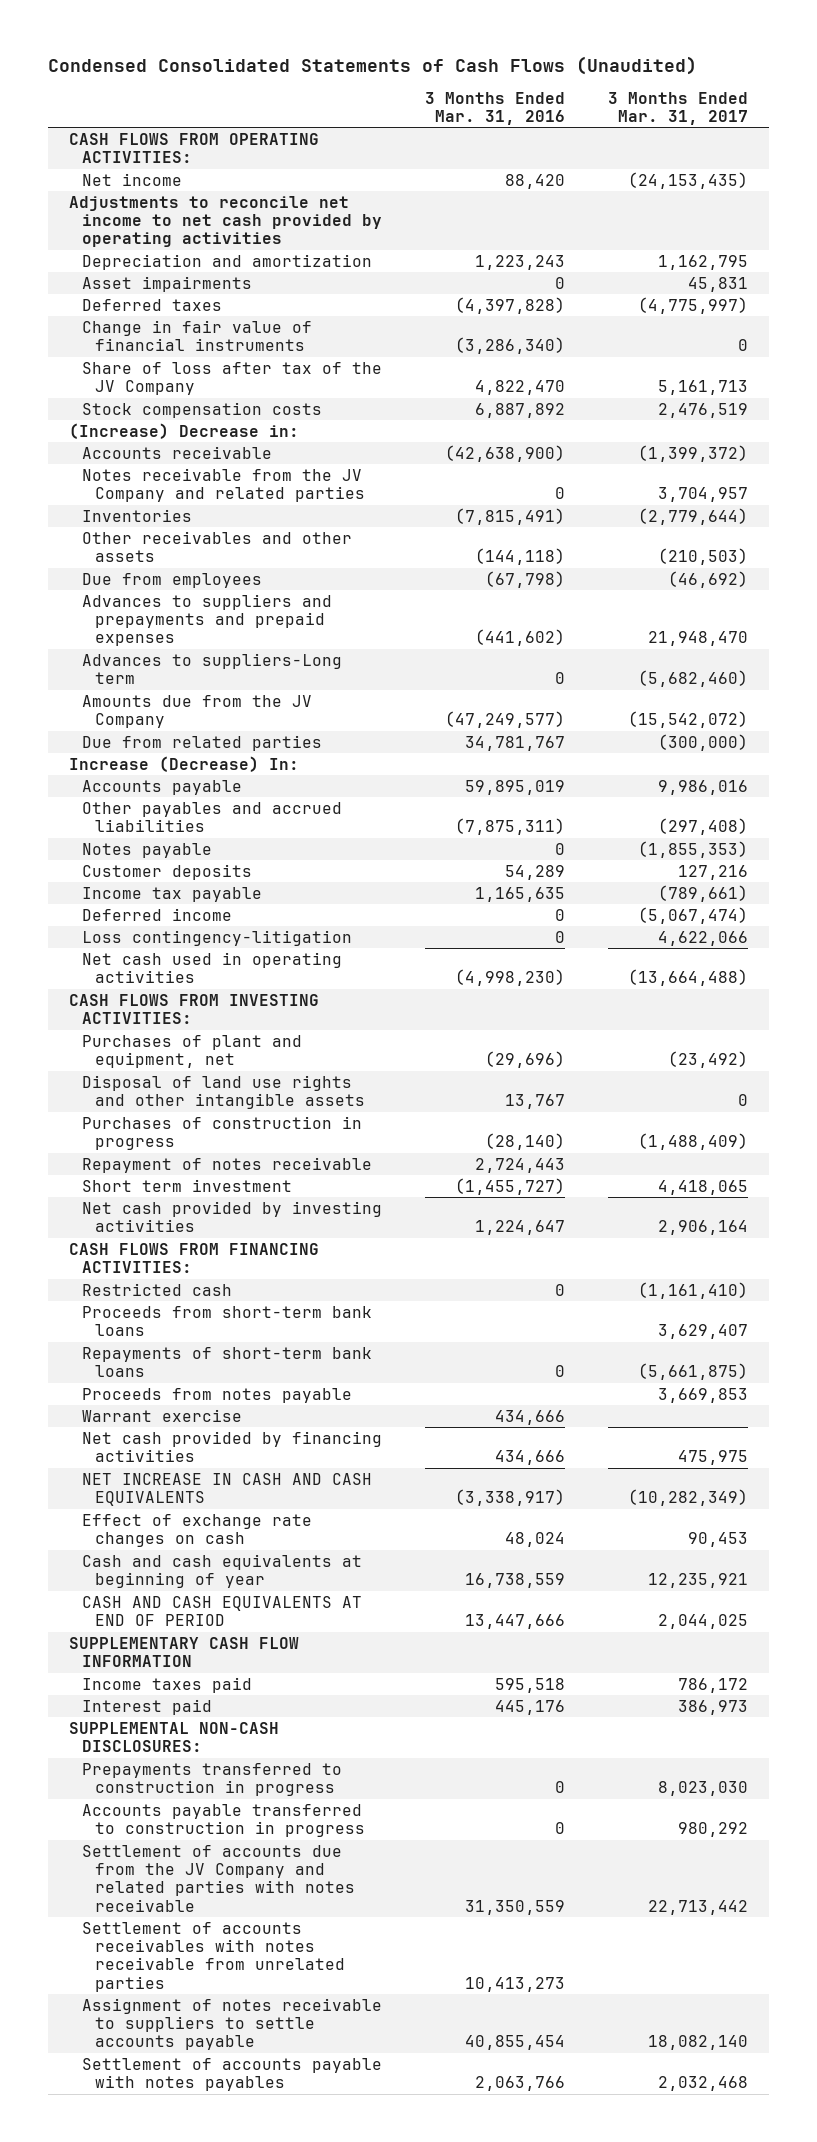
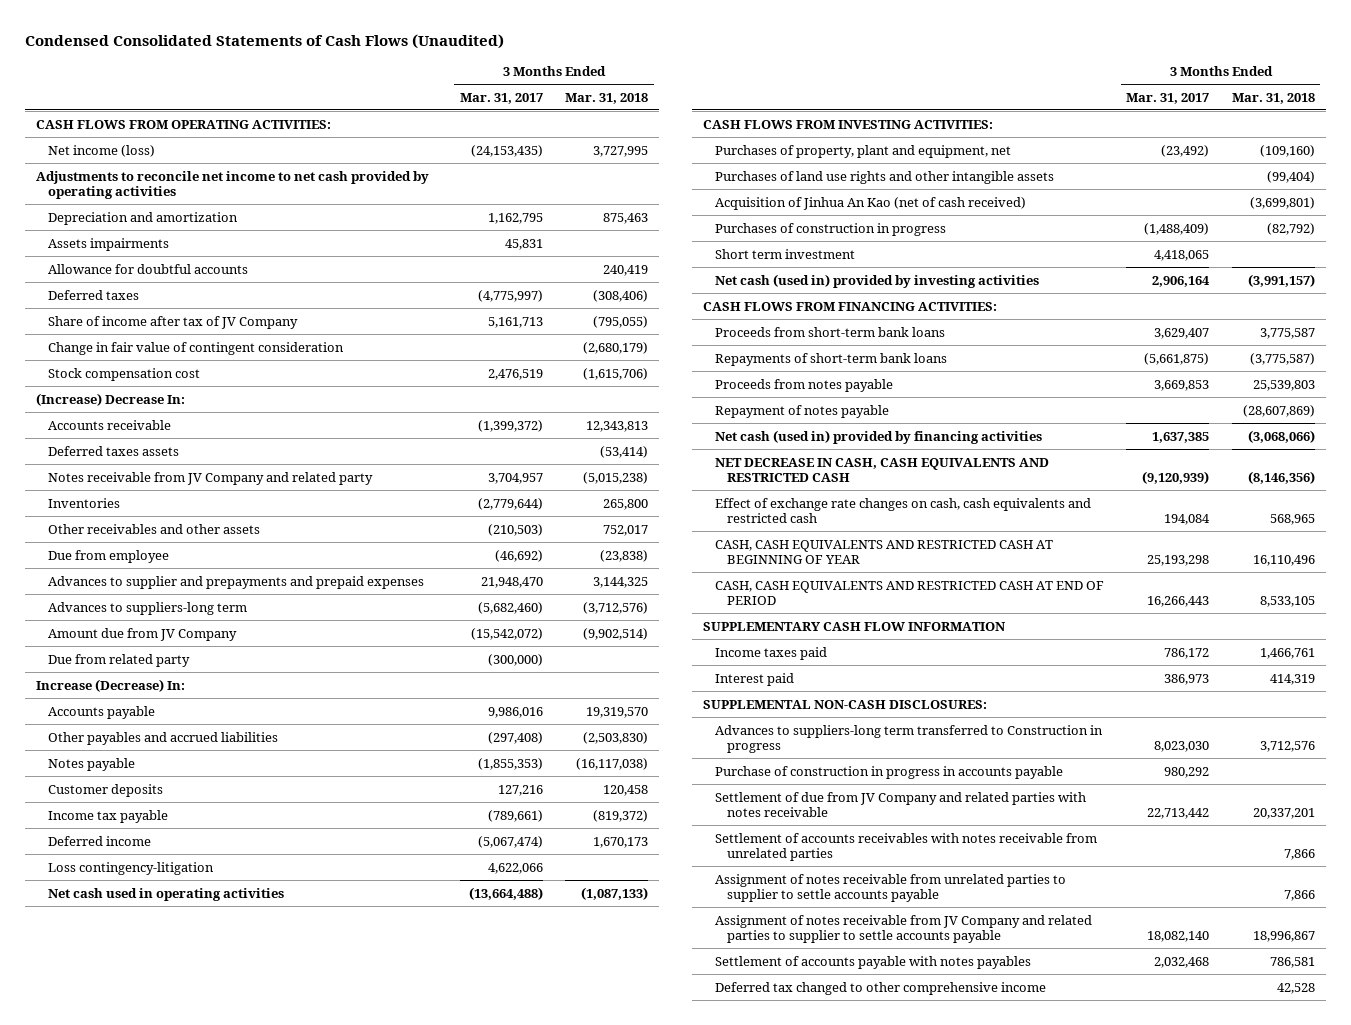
- | 3 Months Ended Mar. 31, 2016 | 3 Months Ended Mar. 31, 2017
+ | 3 Months Ended Mar. 31, 2017 | 3 Months Ended Mar. 31, 2018
- Net income | 88,420 | (24,153,435)
+ Net income (loss) | (24,153,435) | 3,727,995
- Asset impairments | 0 | 45,831
+ Assets impairments | 45,831 |
+ Allowance for doubtful accounts | | 240,419
- Change in fair value of financial instruments | (3,286,340) | 0
- Share of loss after tax of the JV Company | 4,822,470 | 5,161,713
- Stock compensation costs | 6,887,892 | 2,476,519
- (Increase) Decrease in:
+ Share of income after tax of JV Company | 5,161,713 | (795,055)
+ Change in fair value of contingent consideration | | (2,680,179)
+ Stock compensation cost | 2,476,519 | (1,615,706)
+ (Increase) Decrease In:
- Notes receivable from the JV Company and related parties | 0 | 3,704,957
+ Deferred taxes assets | | (53,414)
+ Notes receivable from JV Company and related party | 3,704,957 | (5,015,238)
- Due from employees | (67,798) | (46,692)
- Advances to suppliers and prepayments and prepaid expenses | (441,602) | 21,948,470
- Advances to suppliers-Long term | 0 | (5,682,460)
- Amounts due from the JV Company | (47,249,577) | (15,542,072)
- Due from related parties | 34,781,767 | (300,000)
+ Due from employee | (46,692) | (23,838)
+ Advances to supplier and prepayments and prepaid expenses | 21,948,470 | 3,144,325
+ Advances to suppliers-long term | (5,682,460) | (3,712,576)
+ Amount due from JV Company | (15,542,072) | (9,902,514)
+ Due from related party | (300,000) |
- Purchases of plant and equipment, net | (29,696) | (23,492)
- Disposal of land use rights and other intangible assets | 13,767 | 0
+ Purchases of property, plant and equipment, net | (23,492) | (109,160)
+ Purchases of land use rights and other intangible assets | | (99,404)
+ Acquisition of Jinhua An Kao (net of cash received) | | (3,699,801)
- Repayment of notes receivable | 2,724,443 |
- Net cash provided by investing activities | 1,224,647 | 2,906,164
+ Net cash (used in) provided by investing activities | 2,906,164 | (3,991,157)
- Restricted cash | 0 | (1,161,410)
- Warrant exercise | 434,666 |
- Net cash provided by financing activities | 434,666 | 475,975
- NET INCREASE IN CASH AND CASH EQUIVALENTS | (3,338,917) | (10,282,349)
- Effect of exchange rate changes on cash | 48,024 | 90,453
- Cash and cash equivalents at beginning of year | 16,738,559 | 12,235,921
- CASH AND CASH EQUIVALENTS AT END OF PERIOD | 13,447,666 | 2,044,025
+ Repayment of notes payable | | (28,607,869)
+ Net cash (used in) provided by financing activities | 1,637,385 | (3,068,066)
+ NET DECREASE IN CASH, CASH EQUIVALENTS AND RESTRICTED CASH | (9,120,939) | (8,146,356)
+ Effect of exchange rate changes on cash, cash equivalents and restricted cash | 194,084 | 568,965
+ CASH, CASH EQUIVALENTS AND RESTRICTED CASH AT BEGINNING OF YEAR | 25,193,298 | 16,110,496
+ CASH, CASH EQUIVALENTS AND RESTRICTED CASH AT END OF PERIOD | 16,266,443 | 8,533,105
- Prepayments transferred to construction in progress | 0 | 8,023,030
- Accounts payable transferred to construction in progress | 0 | 980,292
- Settlement of accounts due from the JV Company and related parties with notes receivable | 31,350,559 | 22,713,442
+ Advances to suppliers-long term transferred to Construction in progress | 8,023,030 | 3,712,576
+ Purchase of construction in progress in accounts payable | 980,292 |
+ Settlement of due from JV Company and related parties with notes receivable | 22,713,442 | 20,337,201
- Assignment of notes receivable to suppliers to settle accounts payable | 40,855,454 | 18,082,140
+ Assignment of notes receivable from unrelated parties to supplier to settle accounts payable | | 7,866
+ Assignment of notes receivable from JV Company and related parties to supplier to settle accounts payable | 18,082,140 | 18,996,867
+ Deferred tax changed to other comprehensive income | | 42,528

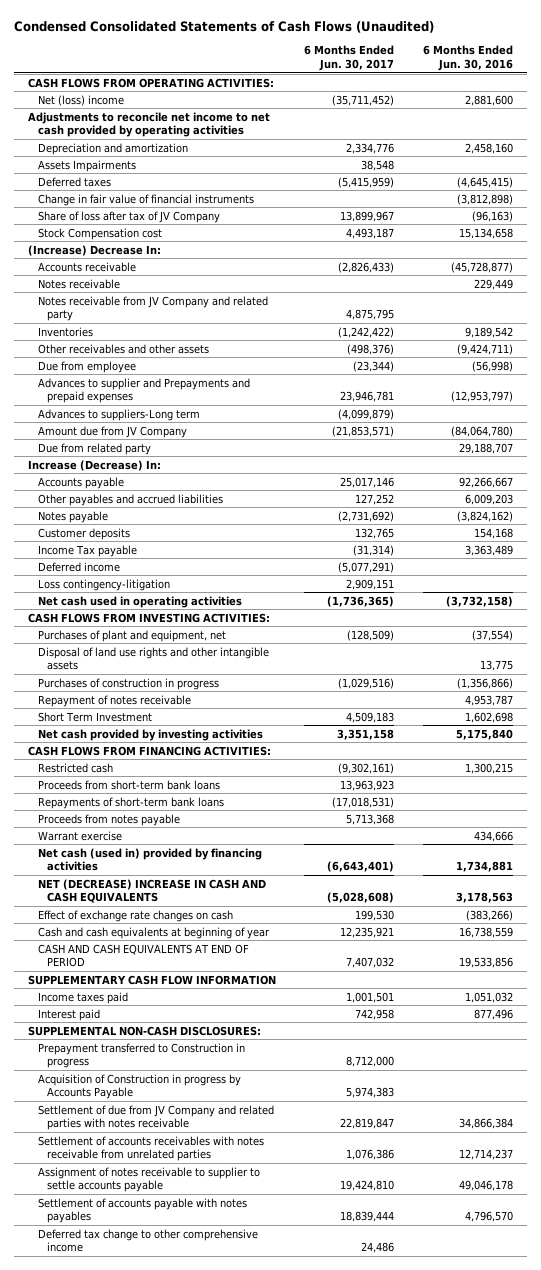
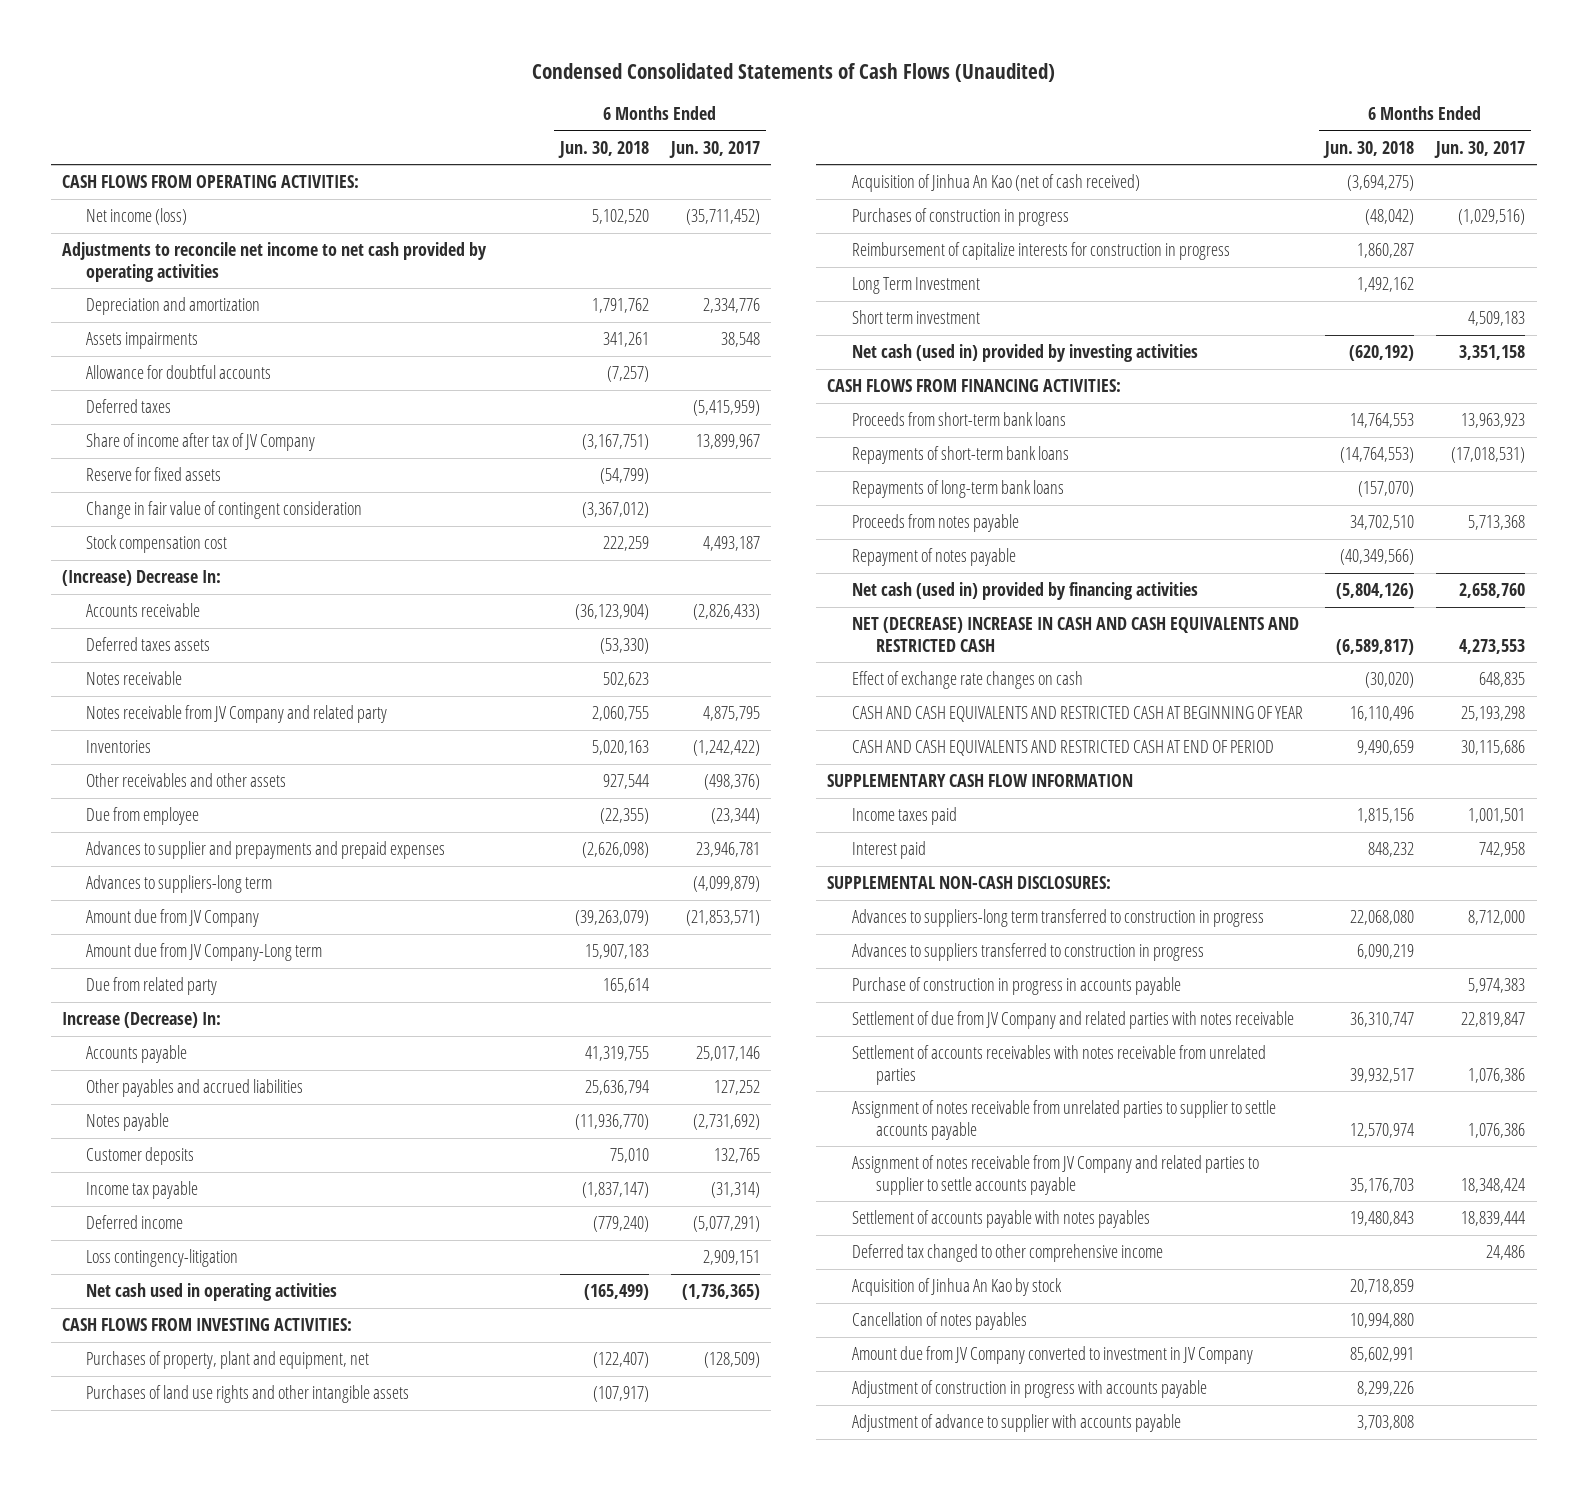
- | 6 Months Ended Jun. 30, 2017 | 6 Months Ended Jun. 30, 2016
+ | 6 Months Ended Jun. 30, 2018 | 6 Months Ended Jun. 30, 2017
- Net (loss) income | (35,711,452) | 2,881,600
+ Net income (loss) | 5,102,520 | (35,711,452)
- Assets Impairments | 38,548 |
+ Assets impairments | 341,261 | 38,548
+ Allowance for doubtful accounts | (7,257) |
- Change in fair value of financial instruments | | (3,812,898)
- Share of loss after tax of JV Company | 13,899,967 | (96,163)
- Stock Compensation cost | 4,493,187 | 15,134,658
+ Share of income after tax of JV Company | (3,167,751) | 13,899,967
+ Reserve for fixed assets | (54,799) |
+ Change in fair value of contingent consideration | (3,367,012) |
+ Stock compensation cost | 222,259 | 4,493,187
+ Deferred taxes assets | (53,330) |
- Advances to supplier and Prepayments and prepaid expenses | 23,946,781 | (12,953,797)
- Advances to suppliers-Long term | (4,099,879) |
+ Advances to supplier and prepayments and prepaid expenses | (2,626,098) | 23,946,781
+ Advances to suppliers-long term | | (4,099,879)
+ Amount due from JV Company-Long term | 15,907,183 |
- Income Tax payable | (31,314) | 3,363,489
+ Income tax payable | (1,837,147) | (31,314)
- Purchases of plant and equipment, net | (128,509) | (37,554)
- Disposal of land use rights and other intangible assets | | 13,775
+ Purchases of property, plant and equipment, net | (122,407) | (128,509)
+ Purchases of land use rights and other intangible assets | (107,917) |
+ Acquisition of Jinhua An Kao (net of cash received) | (3,694,275) |
- Repayment of notes receivable | | 4,953,787
- Short Term Investment | 4,509,183 | 1,602,698
- Net cash provided by investing activities | 3,351,158 | 5,175,840
+ Reimbursement of capitalize interests for construction in progress | 1,860,287 |
+ Long Term Investment | 1,492,162 |
+ Short term investment | | 4,509,183
+ Net cash (used in) provided by investing activities | (620,192) | 3,351,158
- Restricted cash | (9,302,161) | 1,300,215
+ Repayments of long-term bank loans | (157,070) |
- Warrant exercise | | 434,666
- Net cash (used in) provided by financing activities | (6,643,401) | 1,734,881
- NET (DECREASE) INCREASE IN CASH AND CASH EQUIVALENTS | (5,028,608) | 3,178,563
- Effect of exchange rate changes on cash | 199,530 | (383,266)
- Cash and cash equivalents at beginning of year | 12,235,921 | 16,738,559
- CASH AND CASH EQUIVALENTS AT END OF PERIOD | 7,407,032 | 19,533,856
+ Repayment of notes payable | (40,349,566) |
+ Net cash (used in) provided by financing activities | (5,804,126) | 2,658,760
+ NET (DECREASE) INCREASE IN CASH AND CASH EQUIVALENTS AND RESTRICTED CASH | (6,589,817) | 4,273,553
+ Effect of exchange rate changes on cash | (30,020) | 648,835
+ CASH AND CASH EQUIVALENTS AND RESTRICTED CASH AT BEGINNING OF YEAR | 16,110,496 | 25,193,298
+ CASH AND CASH EQUIVALENTS AND RESTRICTED CASH AT END OF PERIOD | 9,490,659 | 30,115,686
- Prepayment transferred to Construction in progress | 8,712,000 |
- Acquisition of Construction in progress by Accounts Payable | 5,974,383 |
+ Advances to suppliers-long term transferred to construction in progress | 22,068,080 | 8,712,000
+ Advances to suppliers transferred to construction in progress | 6,090,219 |
+ Purchase of construction in progress in accounts payable | | 5,974,383
- Assignment of notes receivable to supplier to settle accounts payable | 19,424,810 | 49,046,178
+ Assignment of notes receivable from unrelated parties to supplier to settle accounts payable | 12,570,974 | 1,076,386
+ Assignment of notes receivable from JV Company and related parties to supplier to settle accounts payable | 35,176,703 | 18,348,424
- Deferred tax change to other comprehensive income | 24,486 |
+ Deferred tax changed to other comprehensive income | | 24,486
+ Acquisition of Jinhua An Kao by stock | 20,718,859 |
+ Cancellation of notes payables | 10,994,880 |
+ Amount due from JV Company converted to investment in JV Company | 85,602,991 |
+ Adjustment of construction in progress with accounts payable | 8,299,226 |
+ Adjustment of advance to supplier with accounts payable | 3,703,808 |

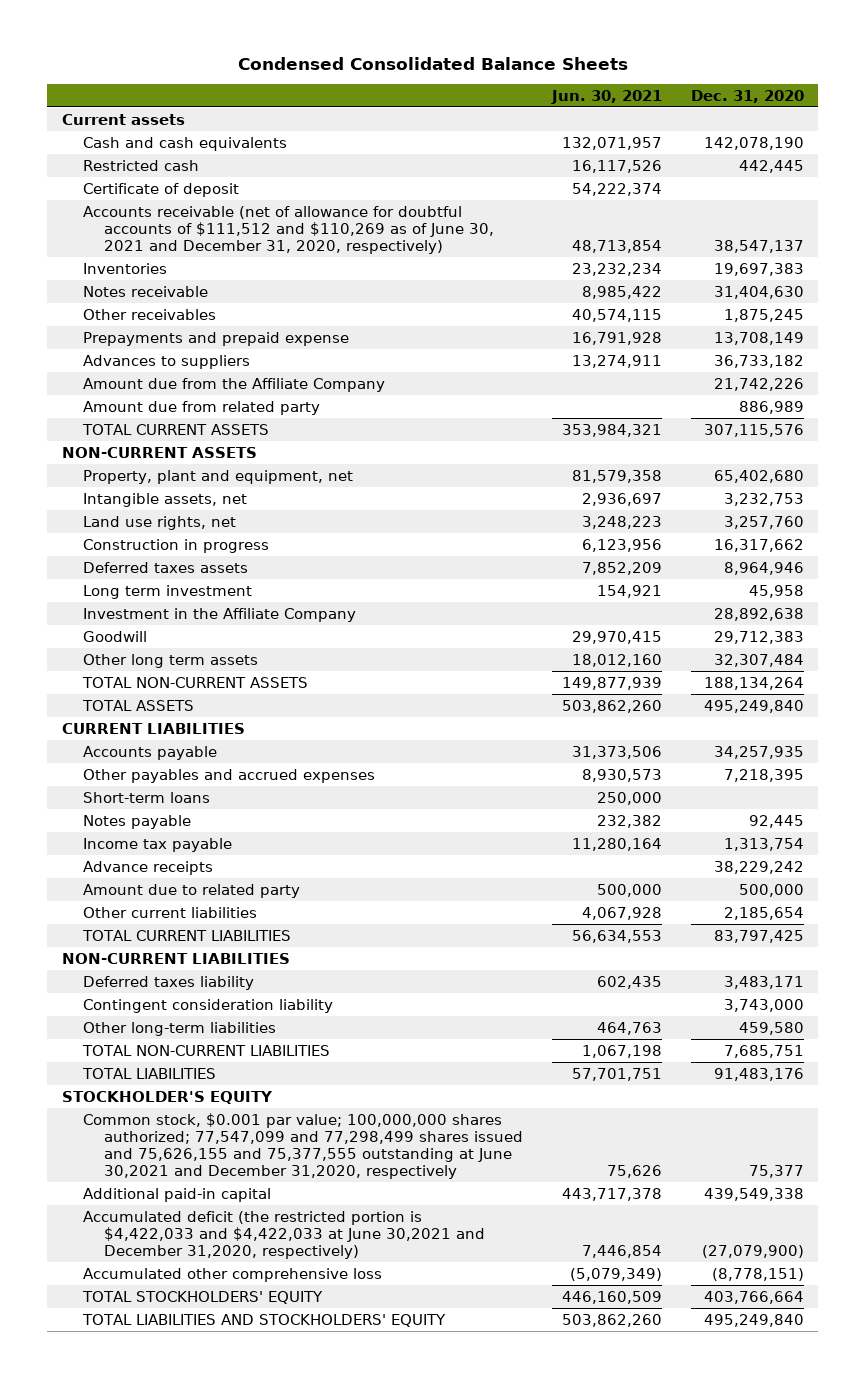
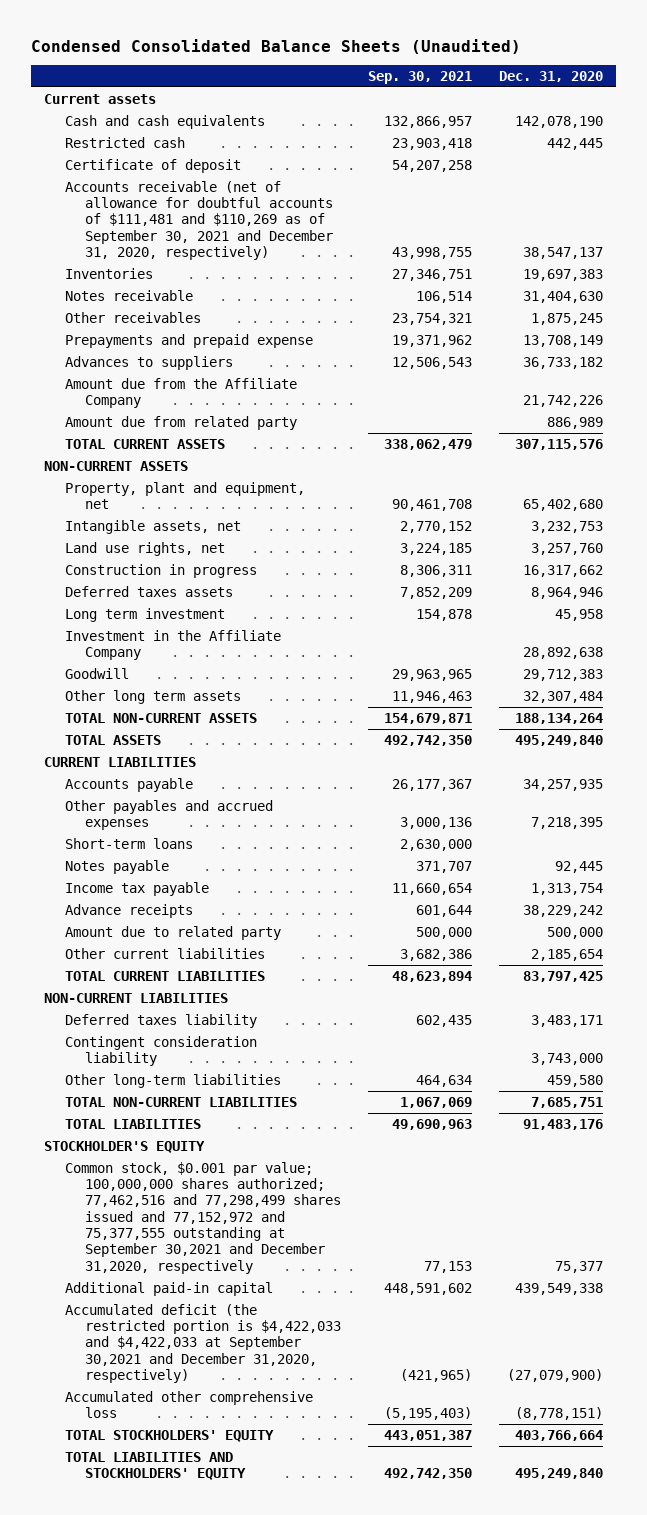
- Condensed Consolidated Balance Sheets
+ Condensed Consolidated Balance Sheets (Unaudited)
- | Jun. 30, 2021 | Dec. 31, 2020
+ | Sep. 30, 2021 | Dec. 31, 2020
- Accounts receivable (net of allowance for doubtful accounts of $111,512 and $110,269 as of June 30, 2021 and December 31, 2020, respectively) | 48,713,854 | 38,547,137
+ Accounts receivable (net of allowance for doubtful accounts of $111,481 and $110,269 as of September 30, 2021 and December 31, 2020, respectively) | 43,998,755 | 38,547,137
- Common stock, $0.001 par value; 100,000,000 shares authorized; 77,547,099 and 77,298,499 shares issued and 75,626,155 and 75,377,555 outstanding at June 30,2021 and December 31,2020, respectively | 75,626 | 75,377
+ Common stock, $0.001 par value; 100,000,000 shares authorized; 77,462,516 and 77,298,499 shares issued and 77,152,972 and 75,377,555 outstanding at September 30,2021 and December 31,2020, respectively | 77,153 | 75,377
- Accumulated deficit (the restricted portion is $4,422,033 and $4,422,033 at June 30,2021 and December 31,2020, respectively) | 7,446,854 | (27,079,900)
+ Accumulated deficit (the restricted portion is $4,422,033 and $4,422,033 at September 30,2021 and December 31,2020, respectively) | (421,965) | (27,079,900)

